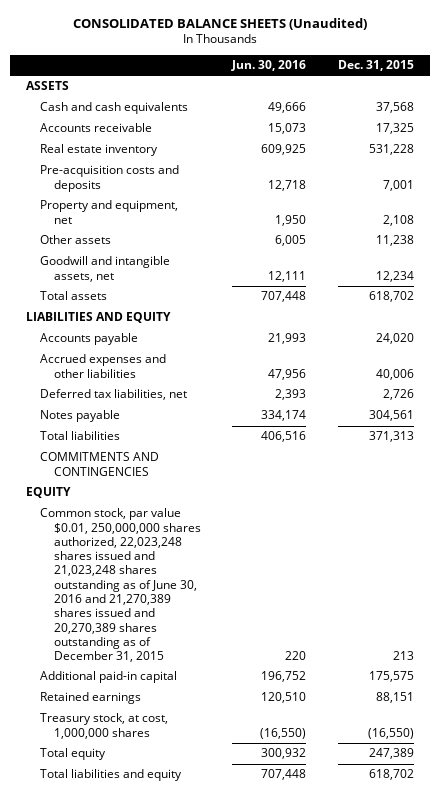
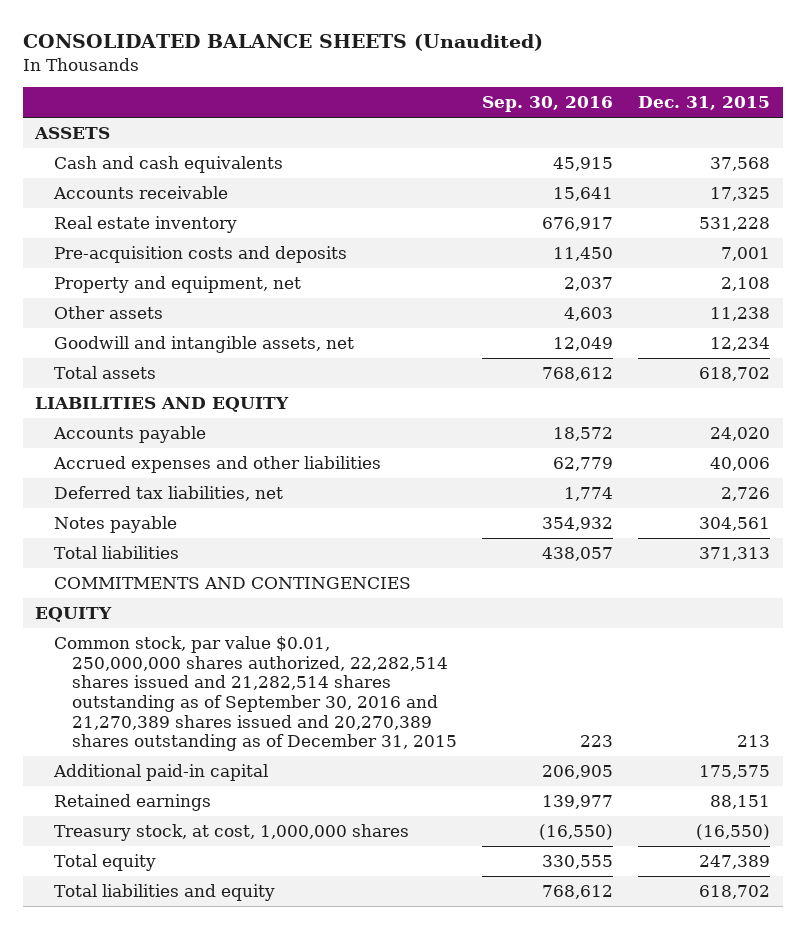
- | Jun. 30, 2016 | Dec. 31, 2015
+ | Sep. 30, 2016 | Dec. 31, 2015
- Common stock, par value $0.01, 250,000,000 shares authorized, 22,023,248 shares issued and 21,023,248 shares outstanding as of June 30, 2016 and 21,270,389 shares issued and 20,270,389 shares outstanding as of December 31, 2015 | 220 | 213
+ Common stock, par value $0.01, 250,000,000 shares authorized, 22,282,514 shares issued and 21,282,514 shares outstanding as of September 30, 2016 and 21,270,389 shares issued and 20,270,389 shares outstanding as of December 31, 2015 | 223 | 213

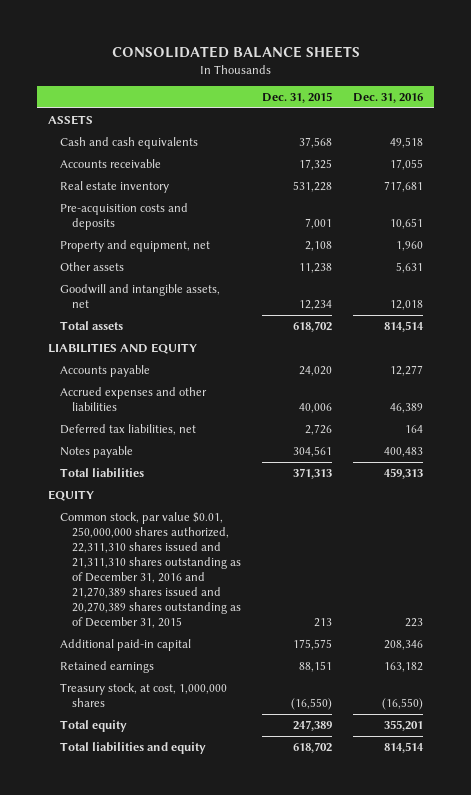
- CONSOLIDATED BALANCE SHEETS (Unaudited)
+ CONSOLIDATED BALANCE SHEETS
- | Sep. 30, 2016 | Dec. 31, 2015
+ | Dec. 31, 2015 | Dec. 31, 2016
- COMMITMENTS AND CONTINGENCIES
- Common stock, par value $0.01, 250,000,000 shares authorized, 22,282,514 shares issued and 21,282,514 shares outstanding as of September 30, 2016 and 21,270,389 shares issued and 20,270,389 shares outstanding as of December 31, 2015 | 223 | 213
+ Common stock, par value $0.01, 250,000,000 shares authorized, 22,311,310 shares issued and 21,311,310 shares outstanding as of December 31, 2016 and 21,270,389 shares issued and 20,270,389 shares outstanding as of December 31, 2015 | 213 | 223

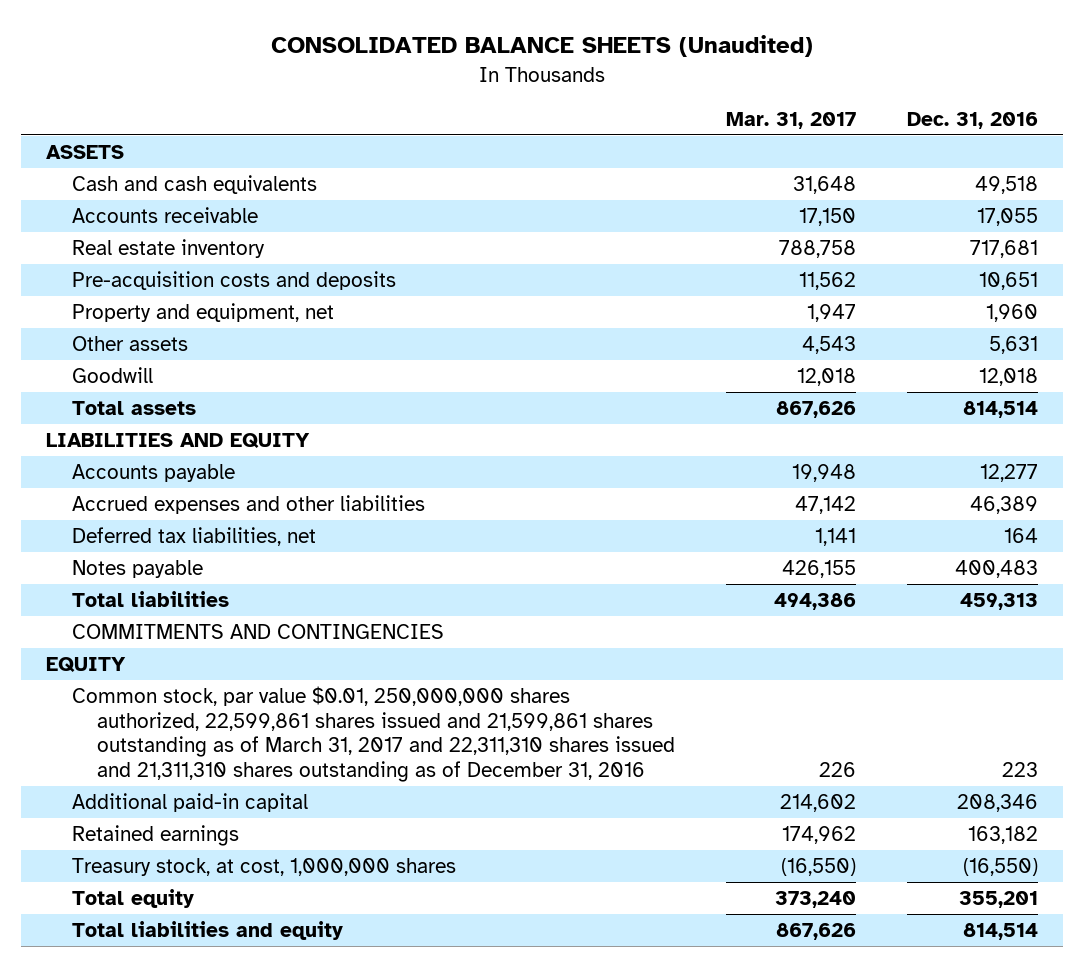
- CONSOLIDATED BALANCE SHEETS
+ CONSOLIDATED BALANCE SHEETS (Unaudited)
- | Dec. 31, 2015 | Dec. 31, 2016
+ | Mar. 31, 2017 | Dec. 31, 2016
- Goodwill and intangible assets, net | 12,234 | 12,018
+ Goodwill | 12,018 | 12,018
+ COMMITMENTS AND CONTINGENCIES
- Common stock, par value $0.01, 250,000,000 shares authorized, 22,311,310 shares issued and 21,311,310 shares outstanding as of December 31, 2016 and 21,270,389 shares issued and 20,270,389 shares outstanding as of December 31, 2015 | 213 | 223
+ Common stock, par value $0.01, 250,000,000 shares authorized, 22,599,861 shares issued and 21,599,861 shares outstanding as of March 31, 2017 and 22,311,310 shares issued and 21,311,310 shares outstanding as of December 31, 2016 | 226 | 223

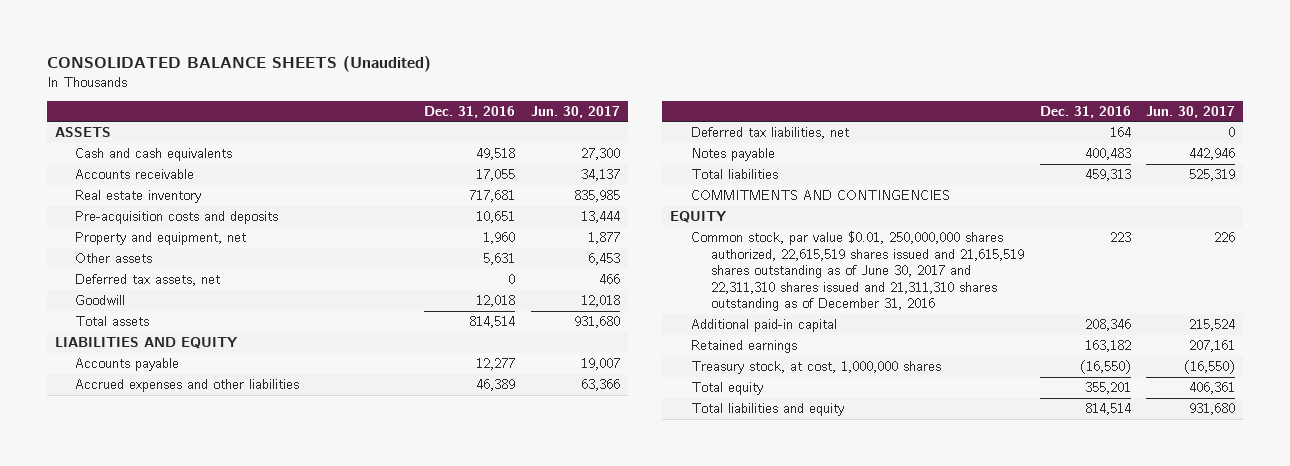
- | Mar. 31, 2017 | Dec. 31, 2016
+ | Dec. 31, 2016 | Jun. 30, 2017
+ Deferred tax assets, net | 0 | 466
- Common stock, par value $0.01, 250,000,000 shares authorized, 22,599,861 shares issued and 21,599,861 shares outstanding as of March 31, 2017 and 22,311,310 shares issued and 21,311,310 shares outstanding as of December 31, 2016 | 226 | 223
+ Common stock, par value $0.01, 250,000,000 shares authorized, 22,615,519 shares issued and 21,615,519 shares outstanding as of June 30, 2017 and 22,311,310 shares issued and 21,311,310 shares outstanding as of December 31, 2016 | 223 | 226

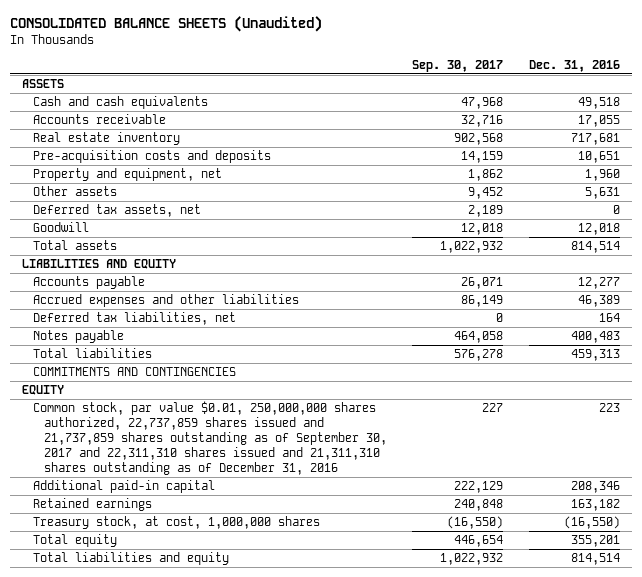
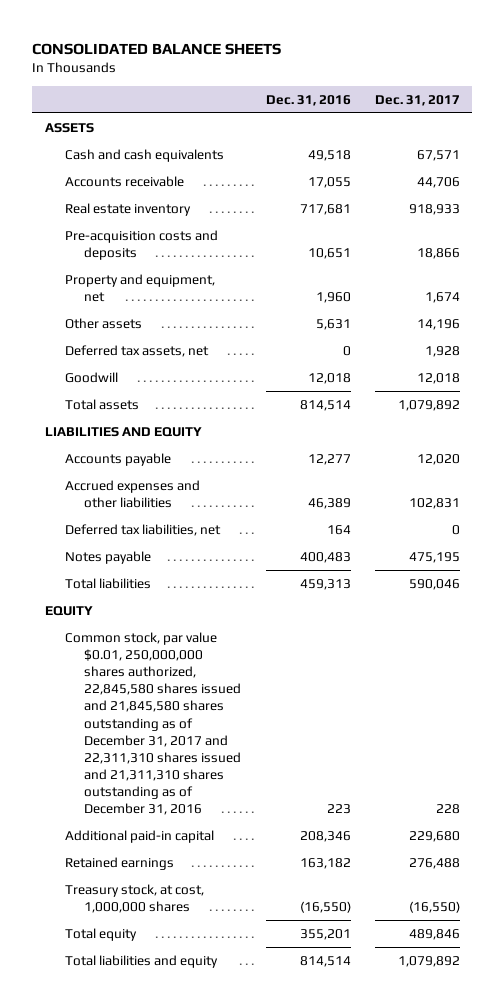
- CONSOLIDATED BALANCE SHEETS (Unaudited)
+ CONSOLIDATED BALANCE SHEETS
- | Sep. 30, 2017 | Dec. 31, 2016
+ | Dec. 31, 2016 | Dec. 31, 2017
- COMMITMENTS AND CONTINGENCIES
- Common stock, par value $0.01, 250,000,000 shares authorized, 22,737,859 shares issued and 21,737,859 shares outstanding as of September 30, 2017 and 22,311,310 shares issued and 21,311,310 shares outstanding as of December 31, 2016 | 227 | 223
+ Common stock, par value $0.01, 250,000,000 shares authorized, 22,845,580 shares issued and 21,845,580 shares outstanding as of December 31, 2017 and 22,311,310 shares issued and 21,311,310 shares outstanding as of December 31, 2016 | 223 | 228

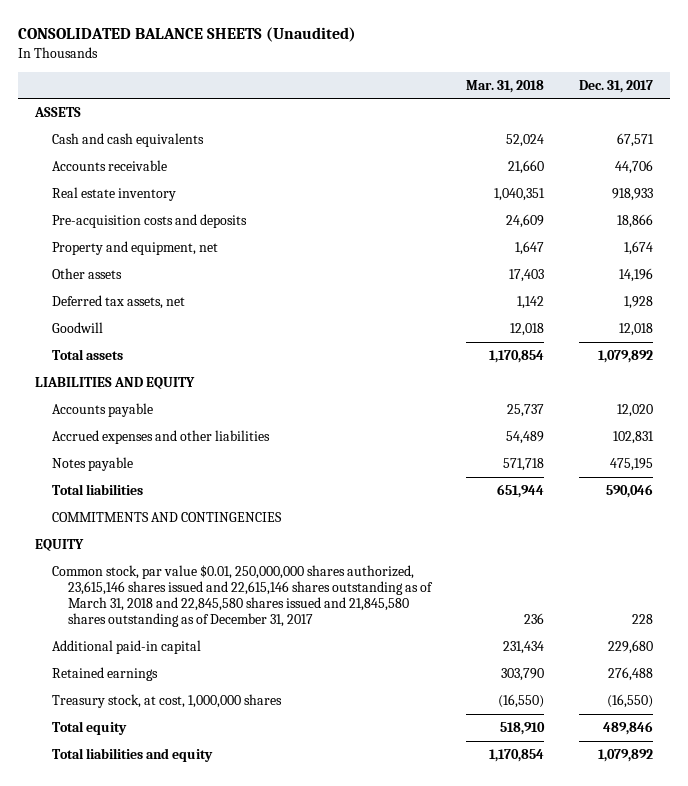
- CONSOLIDATED BALANCE SHEETS
+ CONSOLIDATED BALANCE SHEETS (Unaudited)
- | Dec. 31, 2016 | Dec. 31, 2017
+ | Mar. 31, 2018 | Dec. 31, 2017
- Deferred tax liabilities, net | 164 | 0
+ COMMITMENTS AND CONTINGENCIES
- Common stock, par value $0.01, 250,000,000 shares authorized, 22,845,580 shares issued and 21,845,580 shares outstanding as of December 31, 2017 and 22,311,310 shares issued and 21,311,310 shares outstanding as of December 31, 2016 | 223 | 228
+ Common stock, par value $0.01, 250,000,000 shares authorized, 23,615,146 shares issued and 22,615,146 shares outstanding as of March 31, 2018 and 22,845,580 shares issued and 21,845,580 shares outstanding as of December 31, 2017 | 236 | 228

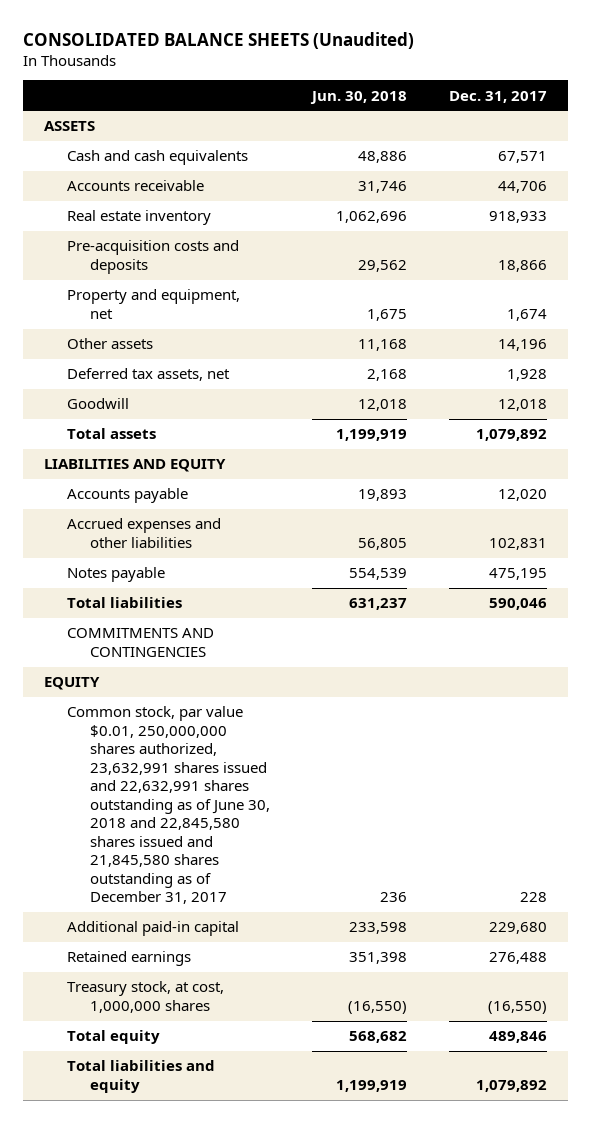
- | Mar. 31, 2018 | Dec. 31, 2017
+ | Jun. 30, 2018 | Dec. 31, 2017
- Common stock, par value $0.01, 250,000,000 shares authorized, 23,615,146 shares issued and 22,615,146 shares outstanding as of March 31, 2018 and 22,845,580 shares issued and 21,845,580 shares outstanding as of December 31, 2017 | 236 | 228
+ Common stock, par value $0.01, 250,000,000 shares authorized, 23,632,991 shares issued and 22,632,991 shares outstanding as of June 30, 2018 and 22,845,580 shares issued and 21,845,580 shares outstanding as of December 31, 2017 | 236 | 228

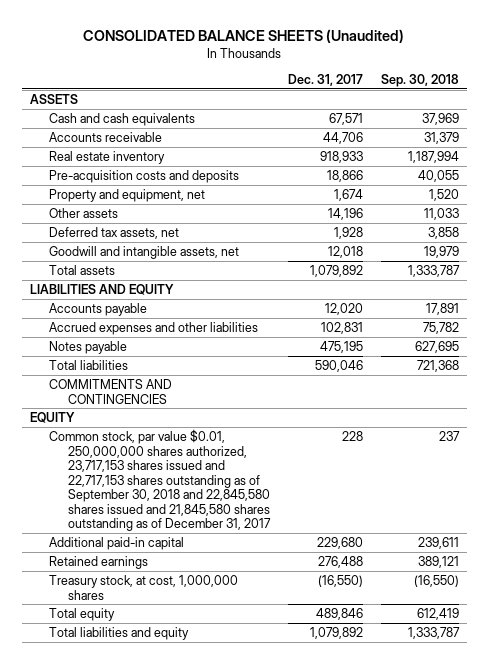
- | Jun. 30, 2018 | Dec. 31, 2017
+ | Dec. 31, 2017 | Sep. 30, 2018
- Goodwill | 12,018 | 12,018
+ Goodwill and intangible assets, net | 12,018 | 19,979
- Common stock, par value $0.01, 250,000,000 shares authorized, 23,632,991 shares issued and 22,632,991 shares outstanding as of June 30, 2018 and 22,845,580 shares issued and 21,845,580 shares outstanding as of December 31, 2017 | 236 | 228
+ Common stock, par value $0.01, 250,000,000 shares authorized, 23,717,153 shares issued and 22,717,153 shares outstanding as of September 30, 2018 and 22,845,580 shares issued and 21,845,580 shares outstanding as of December 31, 2017 | 228 | 237

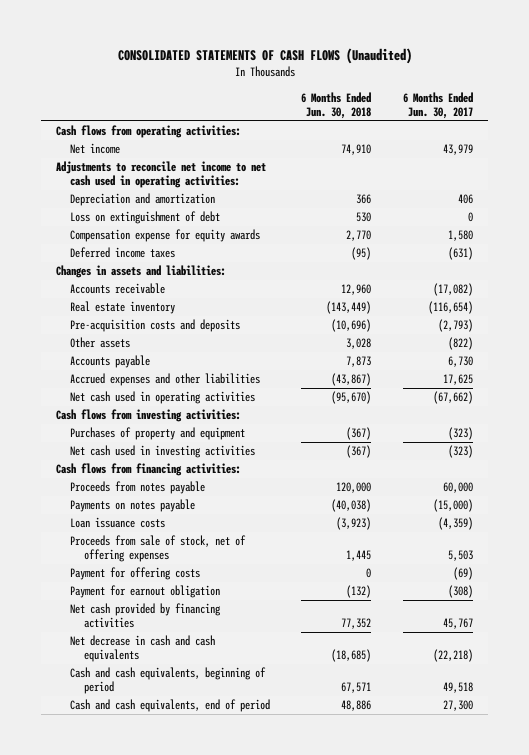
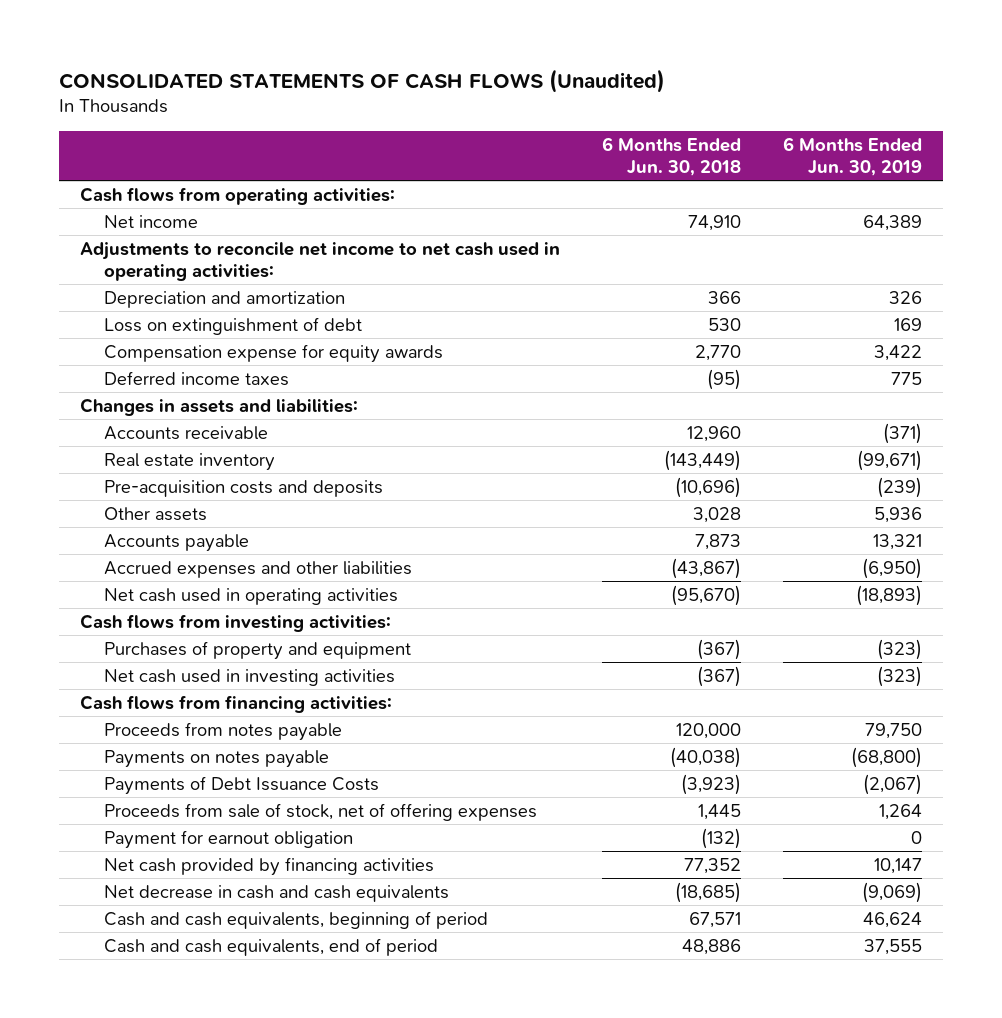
- | 6 Months Ended Jun. 30, 2018 | 6 Months Ended Jun. 30, 2017
+ | 6 Months Ended Jun. 30, 2018 | 6 Months Ended Jun. 30, 2019
- Loan issuance costs | (3,923) | (4,359)
+ Payments of Debt Issuance Costs | (3,923) | (2,067)
- Payment for offering costs | 0 | (69)

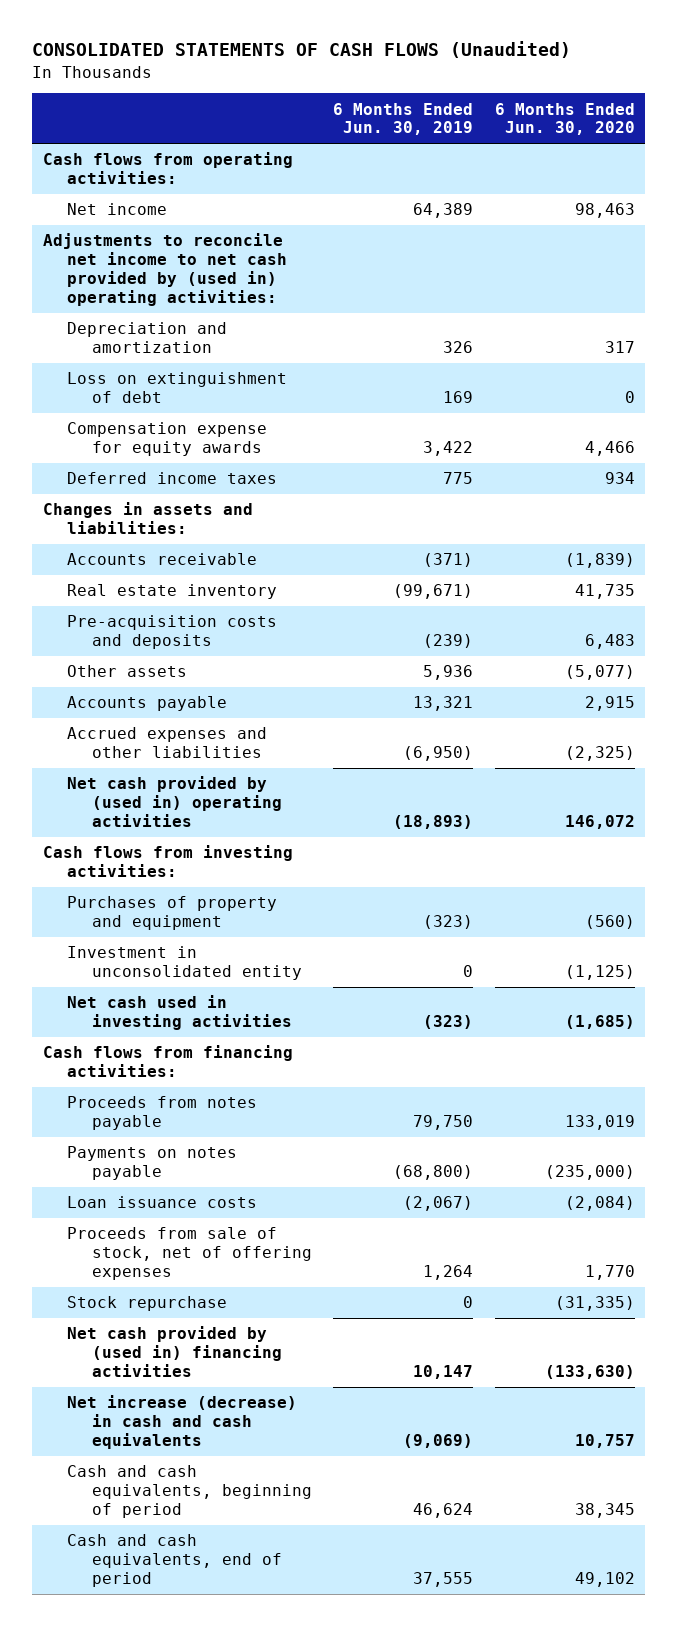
- | 6 Months Ended Jun. 30, 2018 | 6 Months Ended Jun. 30, 2019
+ | 6 Months Ended Jun. 30, 2019 | 6 Months Ended Jun. 30, 2020
- Adjustments to reconcile net income to net cash used in operating activities:
+ Adjustments to reconcile net income to net cash provided by (used in) operating activities:
- Net cash used in operating activities | (95,670) | (18,893)
+ Net cash provided by (used in) operating activities | (18,893) | 146,072
+ Investment in unconsolidated entity | 0 | (1,125)
- Payments of Debt Issuance Costs | (3,923) | (2,067)
+ Loan issuance costs | (2,067) | (2,084)
- Payment for earnout obligation | (132) | 0
- Net cash provided by financing activities | 77,352 | 10,147
- Net decrease in cash and cash equivalents | (18,685) | (9,069)
+ Stock repurchase | 0 | (31,335)
+ Net cash provided by (used in) financing activities | 10,147 | (133,630)
+ Net increase (decrease) in cash and cash equivalents | (9,069) | 10,757

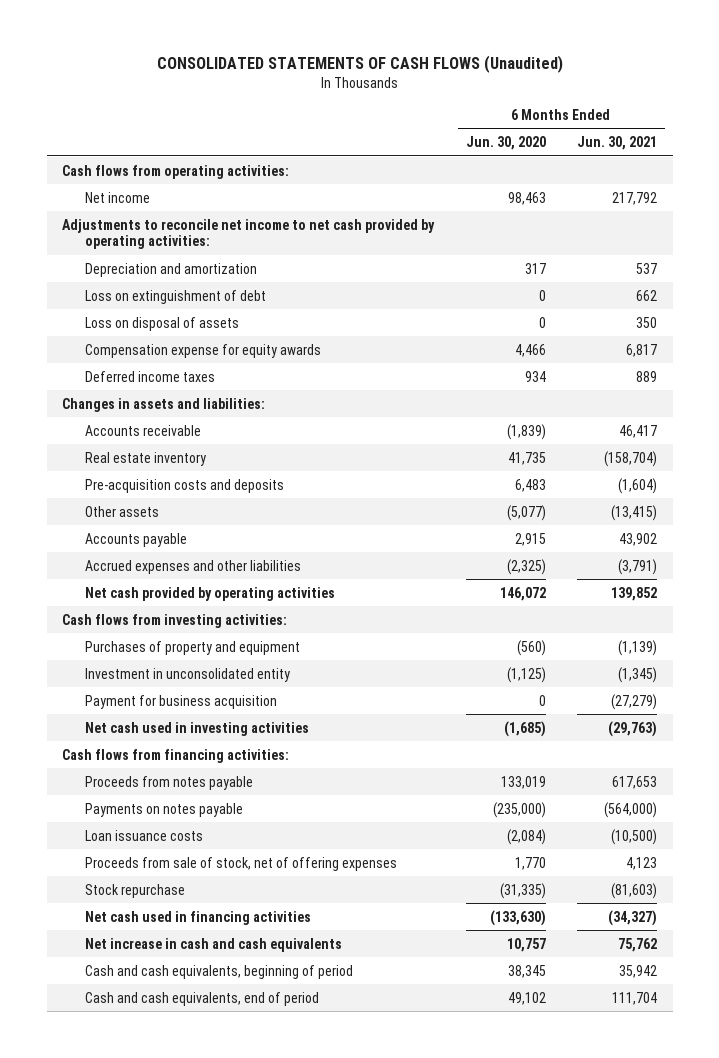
- | 6 Months Ended Jun. 30, 2019 | 6 Months Ended Jun. 30, 2020
+ | 6 Months Ended Jun. 30, 2020 | 6 Months Ended Jun. 30, 2021
- Adjustments to reconcile net income to net cash provided by (used in) operating activities:
+ Adjustments to reconcile net income to net cash provided by operating activities:
+ Loss on disposal of assets | 0 | 350
- Net cash provided by (used in) operating activities | (18,893) | 146,072
+ Net cash provided by operating activities | 146,072 | 139,852
+ Payment for business acquisition | 0 | (27,279)
- Net cash provided by (used in) financing activities | 10,147 | (133,630)
- Net increase (decrease) in cash and cash equivalents | (9,069) | 10,757
+ Net cash used in financing activities | (133,630) | (34,327)
+ Net increase in cash and cash equivalents | 10,757 | 75,762

